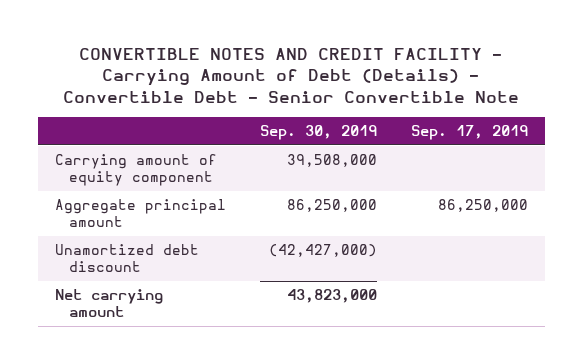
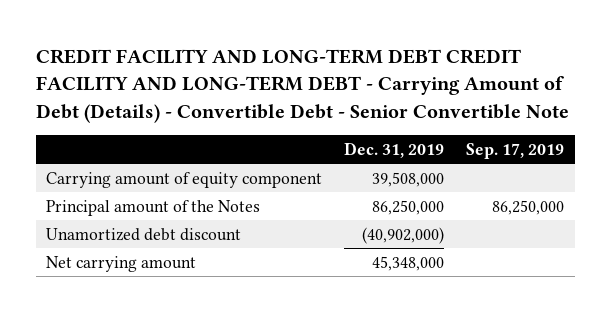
- CONVERTIBLE NOTES AND CREDIT FACILITY - Carrying Amount of Debt (Details) - Convertible Debt - Senior Convertible Note
+ CREDIT FACILITY AND LONG-TERM DEBT CREDIT FACILITY AND LONG-TERM DEBT - Carrying Amount of Debt (Details) - Convertible Debt - Senior Convertible Note
- | Sep. 30, 2019 | Sep. 17, 2019
+ | Dec. 31, 2019 | Sep. 17, 2019
- Aggregate principal amount | 86,250,000 | 86,250,000
+ Principal amount of the Notes | 86,250,000 | 86,250,000

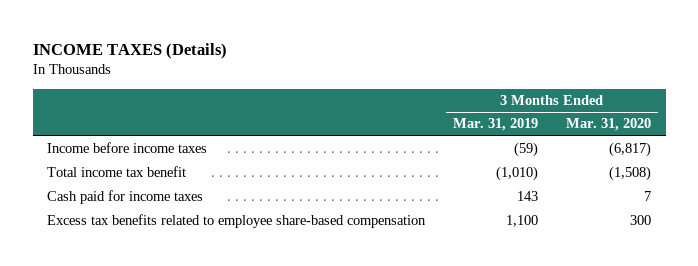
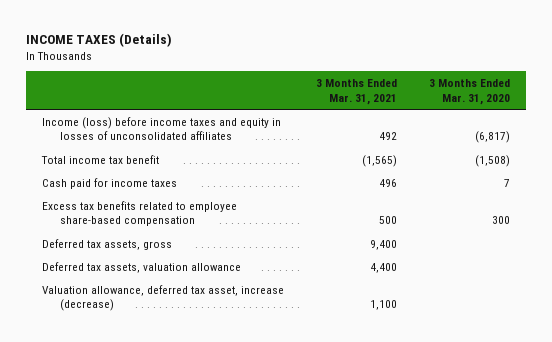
- | 3 Months Ended Mar. 31, 2019 | 3 Months Ended Mar. 31, 2020
+ | 3 Months Ended Mar. 31, 2021 | 3 Months Ended Mar. 31, 2020
- Income before income taxes | (59) | (6,817)
+ Income (loss) before income taxes and equity in losses of unconsolidated affiliates | 492 | (6,817)
+ Deferred tax assets, gross | 9,400 |
+ Deferred tax assets, valuation allowance | 4,400 |
+ Valuation allowance, deferred tax asset, increase (decrease) | 1,100 |

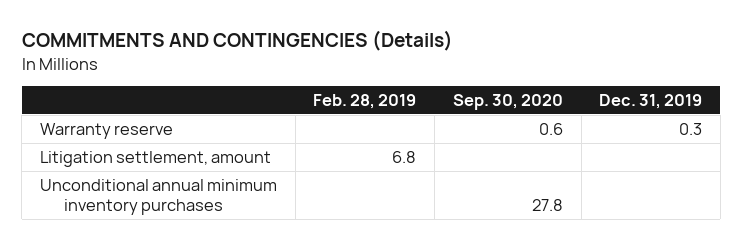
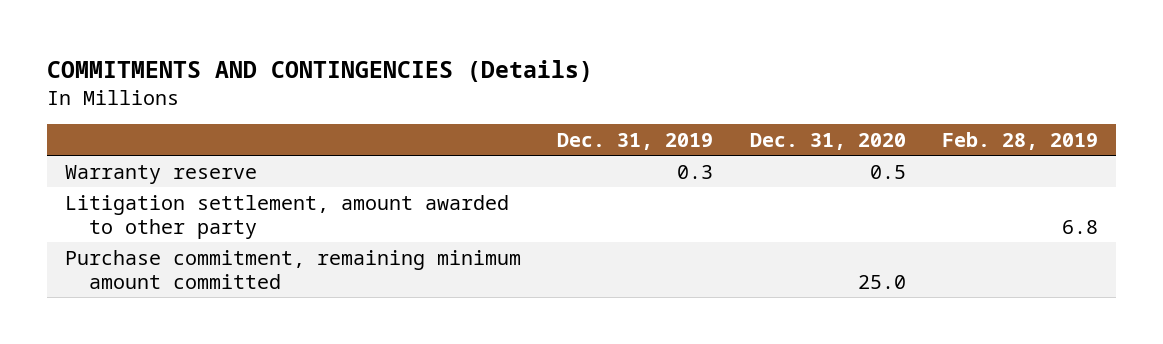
- | Feb. 28, 2019 | Sep. 30, 2020 | Dec. 31, 2019
+ | Dec. 31, 2019 | Dec. 31, 2020 | Feb. 28, 2019
- Litigation settlement, amount | 6.8 | |
- Unconditional annual minimum inventory purchases | | 27.8 |
+ Litigation settlement, amount awarded to other party | | | 6.8
+ Purchase commitment, remaining minimum amount committed | | 25.0 |

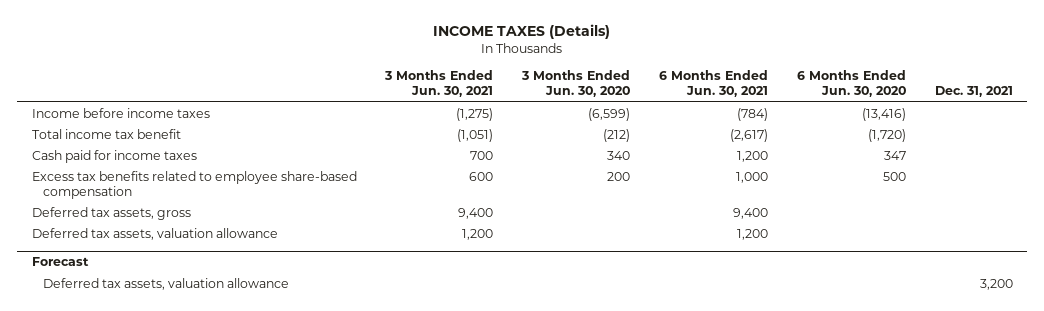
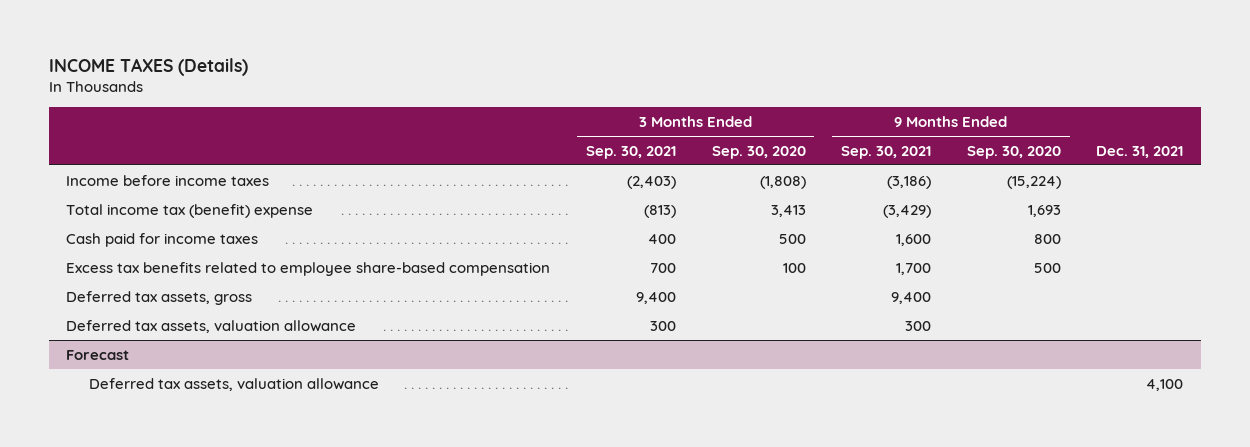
- | 3 Months Ended Jun. 30, 2021 | 3 Months Ended Jun. 30, 2020 | 6 Months Ended Jun. 30, 2021 | 6 Months Ended Jun. 30, 2020 | Dec. 31, 2021
+ | 3 Months Ended Sep. 30, 2021 | 3 Months Ended Sep. 30, 2020 | 9 Months Ended Sep. 30, 2021 | 9 Months Ended Sep. 30, 2020 | Dec. 31, 2021
- Total income tax benefit | (1,051) | (212) | (2,617) | (1,720) |
+ Total income tax (benefit) expense | (813) | 3,413 | (3,429) | 1,693 |
@ Forecast
- Deferred tax assets, valuation allowance | | | | | 3,200
+ Deferred tax assets, valuation allowance | | | | | 4,100

